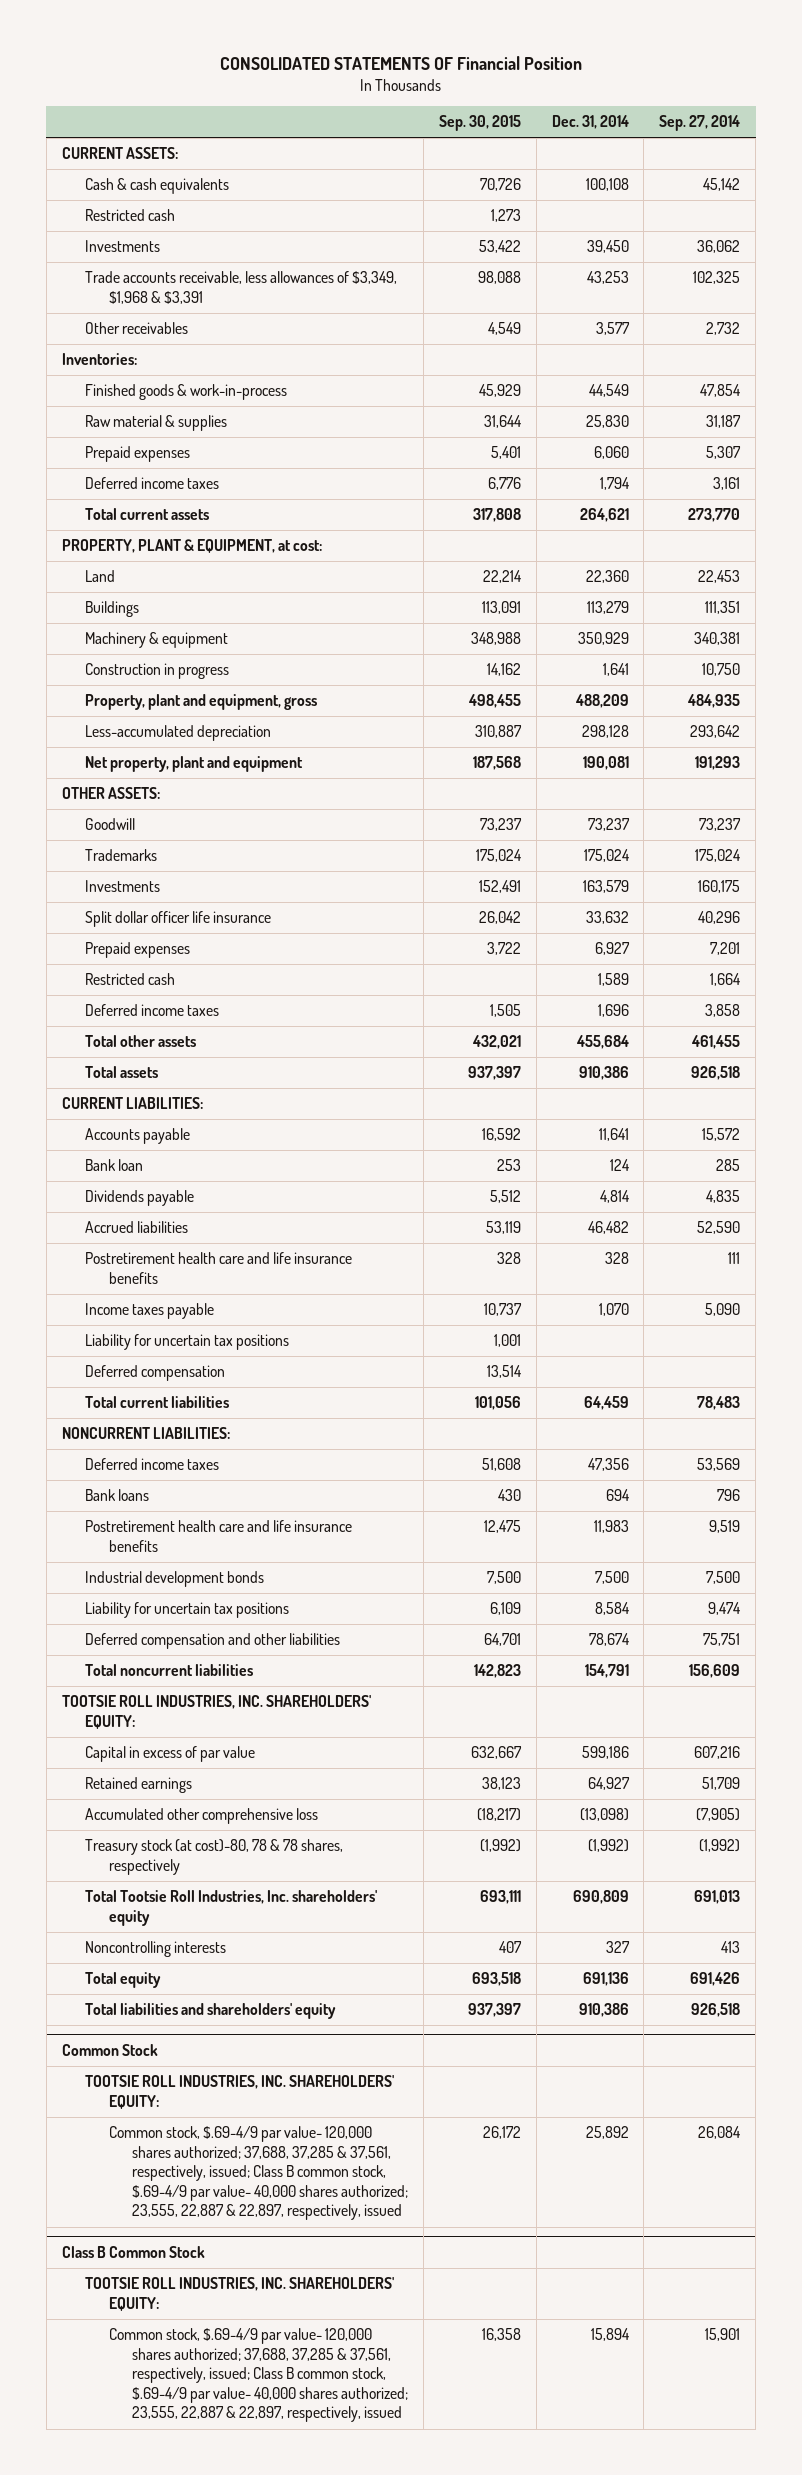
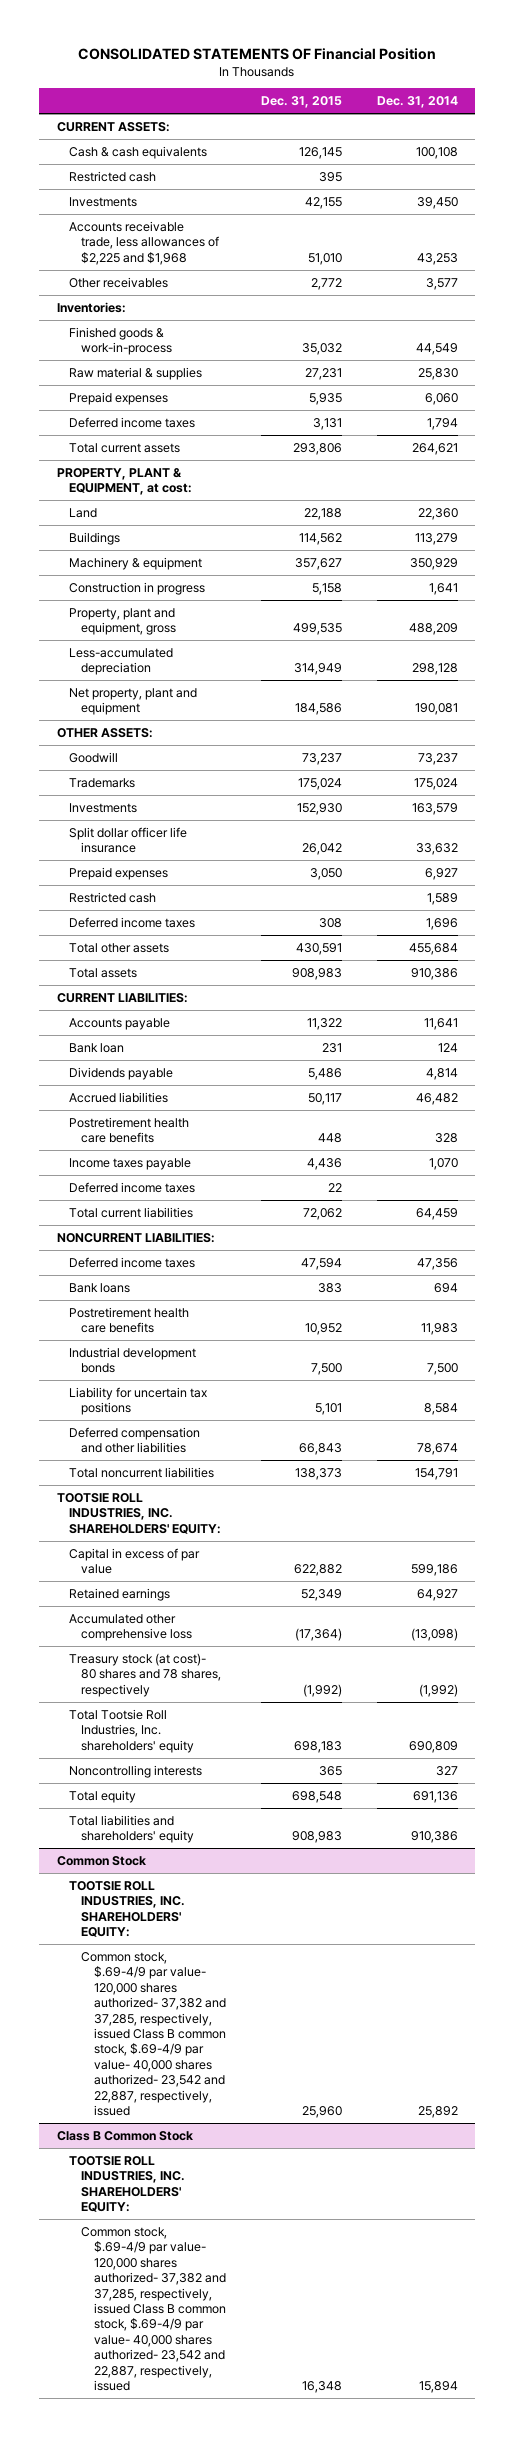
- | Sep. 30, 2015 | Dec. 31, 2014 | Sep. 27, 2014
+ | Dec. 31, 2015 | Dec. 31, 2014
- Trade accounts receivable, less allowances of $3,349, $1,968 & $3,391 | 98,088 | 43,253 | 102,325
+ Accounts receivable trade, less allowances of $2,225 and $1,968 | 51,010 | 43,253
- Postretirement health care and life insurance benefits | 328 | 328 | 111
+ Postretirement health care benefits | 448 | 328
- Liability for uncertain tax positions | 1,001 | |
- Deferred compensation | 13,514 | |
+ Deferred income taxes | 22 |
- Postretirement health care and life insurance benefits | 12,475 | 11,983 | 9,519
+ Postretirement health care benefits | 10,952 | 11,983
- Treasury stock (at cost)-80, 78 & 78 shares, respectively | (1,992) | (1,992) | (1,992)
+ Treasury stock (at cost)- 80 shares and 78 shares, respectively | (1,992) | (1,992)
@ Common Stock
- Common stock, $.69-4/9 par value- 120,000 shares authorized; 37,688, 37,285 & 37,561, respectively, issued; Class B common stock, $.69-4/9 par value- 40,000 shares authorized; 23,555, 22,887 & 22,897, respectively, issued | 26,172 | 25,892 | 26,084
+ Common stock, $.69-4/9 par value- 120,000 shares authorized- 37,382 and 37,285, respectively, issued Class B common stock, $.69-4/9 par value- 40,000 shares authorized- 23,542 and 22,887, respectively, issued | 25,960 | 25,892
@ Class B Common Stock
- Common stock, $.69-4/9 par value- 120,000 shares authorized; 37,688, 37,285 & 37,561, respectively, issued; Class B common stock, $.69-4/9 par value- 40,000 shares authorized; 23,555, 22,887 & 22,897, respectively, issued | 16,358 | 15,894 | 15,901
+ Common stock, $.69-4/9 par value- 120,000 shares authorized- 37,382 and 37,285, respectively, issued Class B common stock, $.69-4/9 par value- 40,000 shares authorized- 23,542 and 22,887, respectively, issued | 16,348 | 15,894

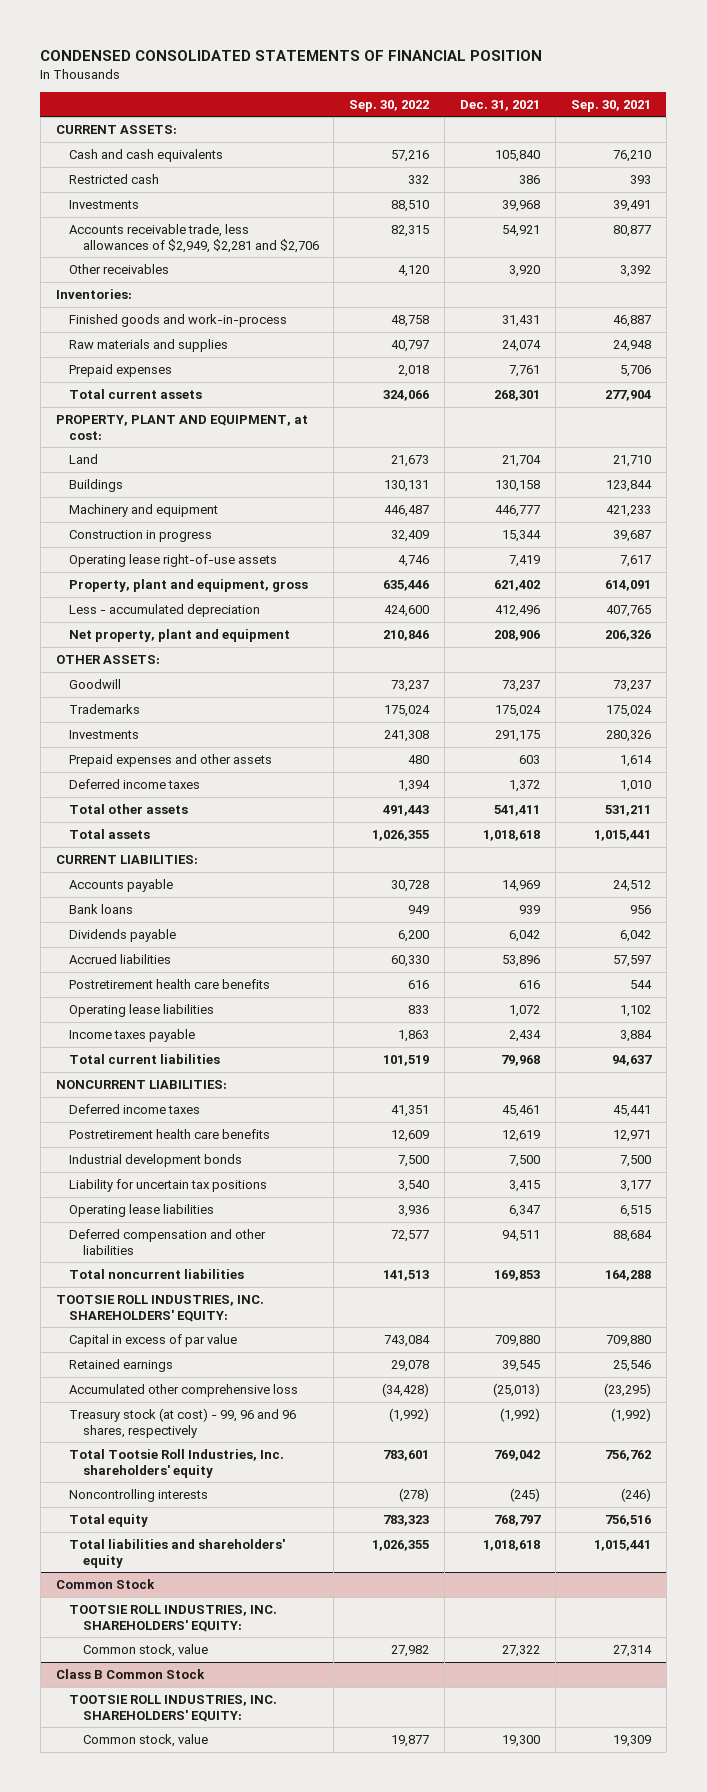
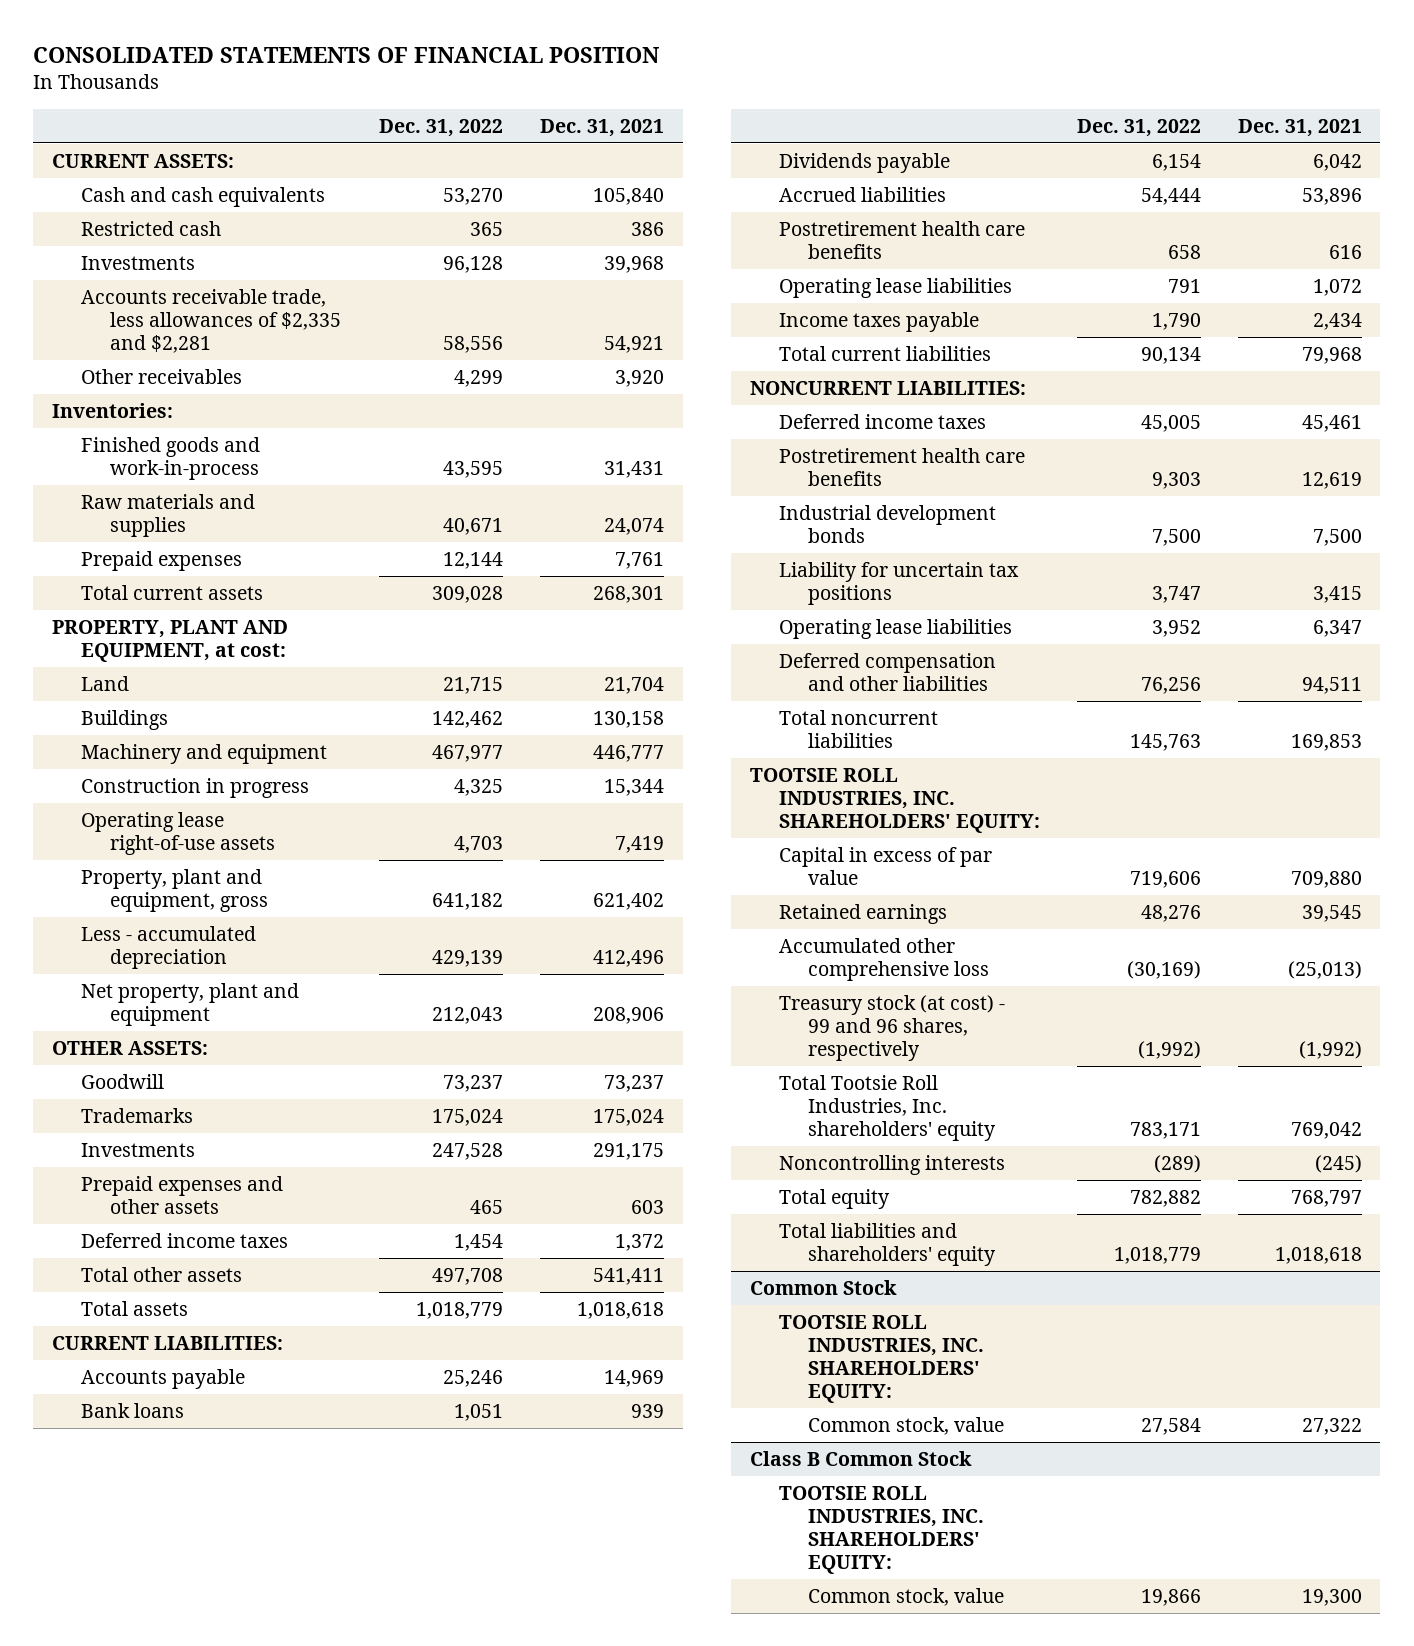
- CONDENSED CONSOLIDATED STATEMENTS OF FINANCIAL POSITION
+ CONSOLIDATED STATEMENTS OF FINANCIAL POSITION
- | Sep. 30, 2022 | Dec. 31, 2021 | Sep. 30, 2021
+ | Dec. 31, 2022 | Dec. 31, 2021
- Accounts receivable trade, less allowances of $2,949, $2,281 and $2,706 | 82,315 | 54,921 | 80,877
+ Accounts receivable trade, less allowances of $2,335 and $2,281 | 58,556 | 54,921
- Treasury stock (at cost) - 99, 96 and 96 shares, respectively | (1,992) | (1,992) | (1,992)
+ Treasury stock (at cost) - 99 and 96 shares, respectively | (1,992) | (1,992)

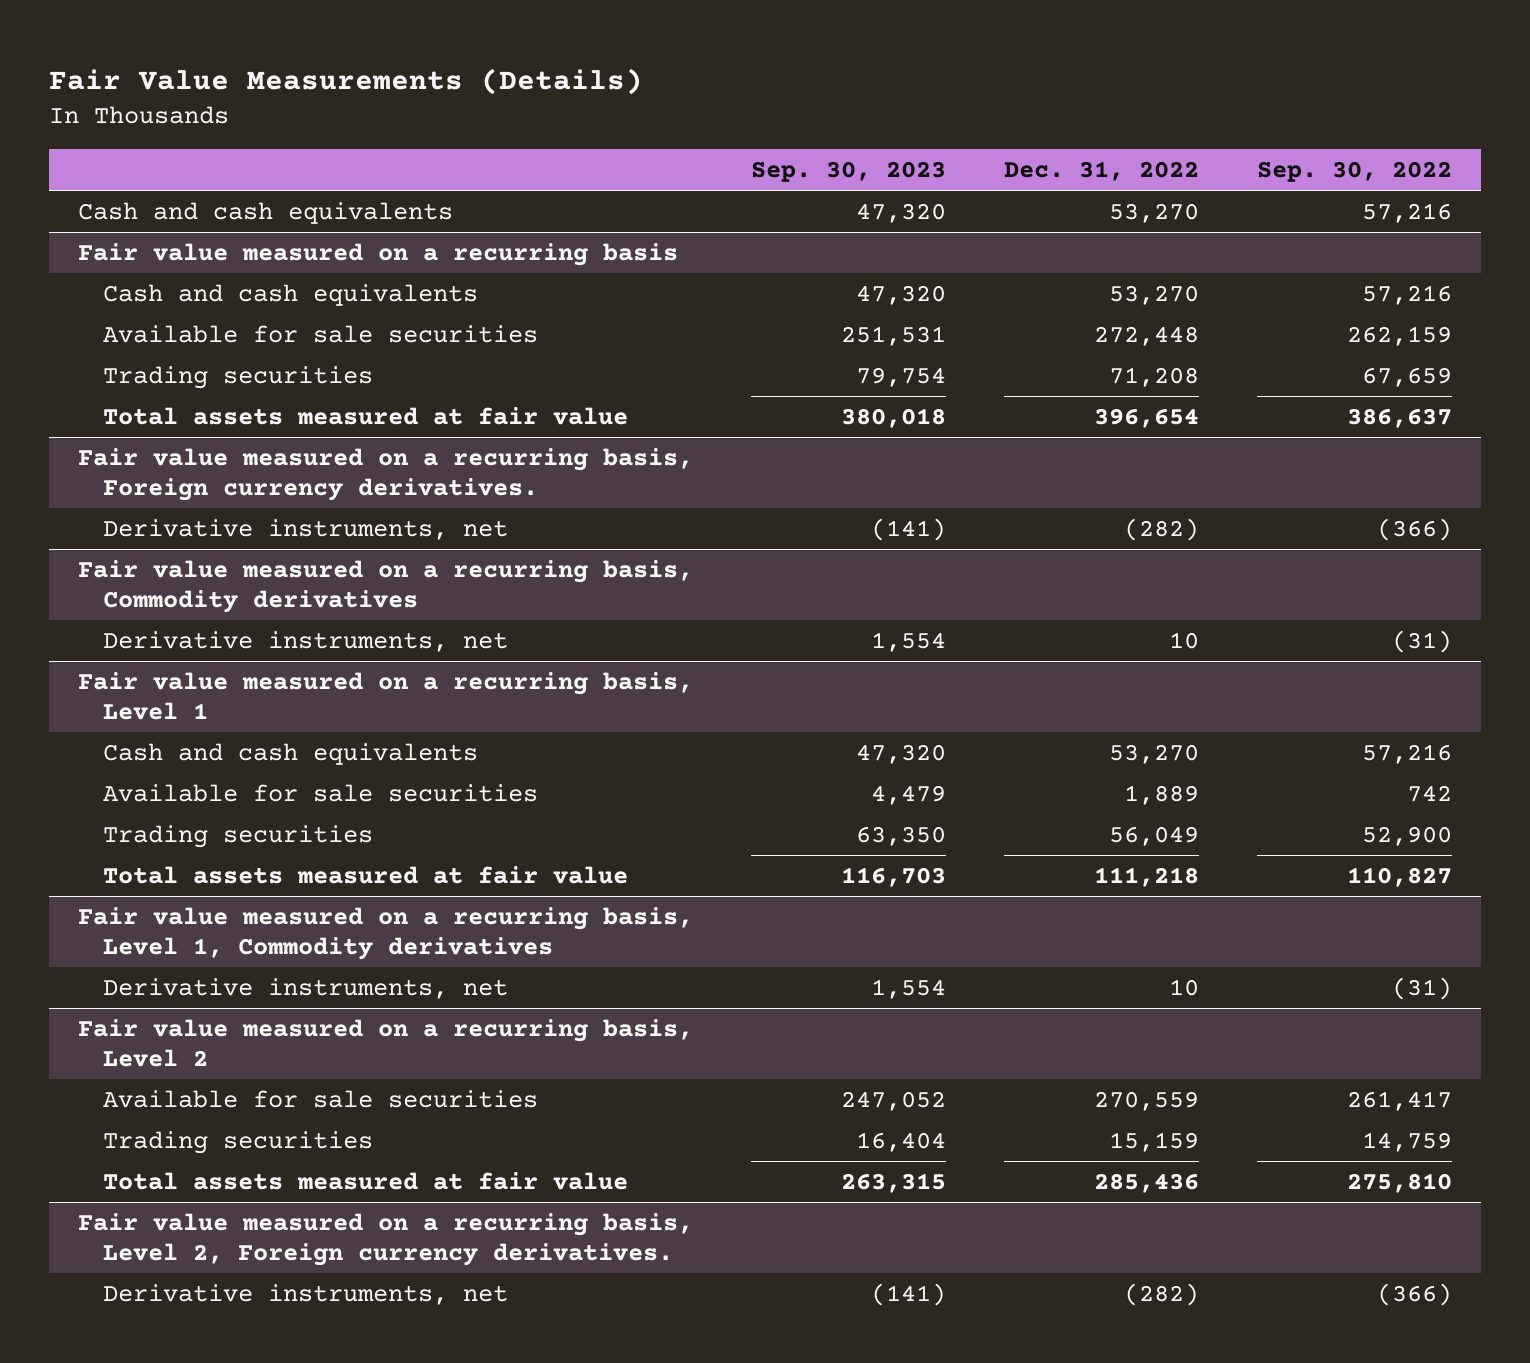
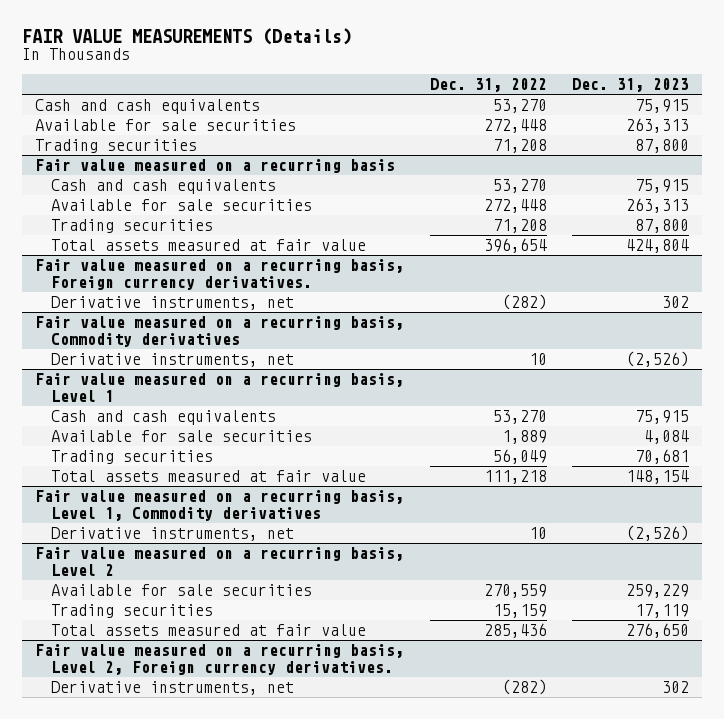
- Fair Value Measurements (Details)
+ FAIR VALUE MEASUREMENTS (Details)
- | Sep. 30, 2023 | Dec. 31, 2022 | Sep. 30, 2022
+ | Dec. 31, 2022 | Dec. 31, 2023
+ Available for sale securities | 272,448 | 263,313
+ Trading securities | 71,208 | 87,800

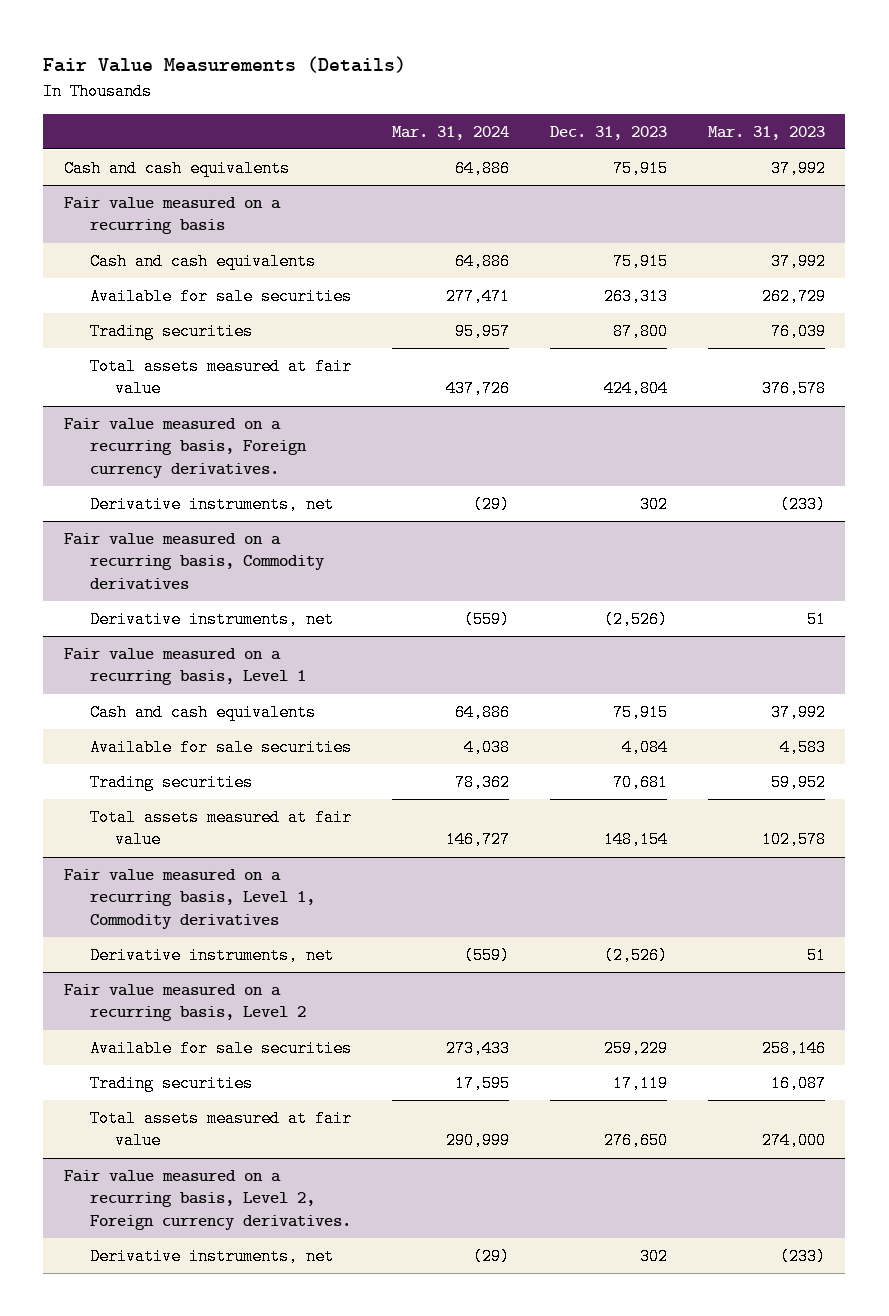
- FAIR VALUE MEASUREMENTS (Details)
+ Fair Value Measurements (Details)
- | Dec. 31, 2022 | Dec. 31, 2023
+ | Mar. 31, 2024 | Dec. 31, 2023 | Mar. 31, 2023
- Available for sale securities | 272,448 | 263,313
- Trading securities | 71,208 | 87,800

